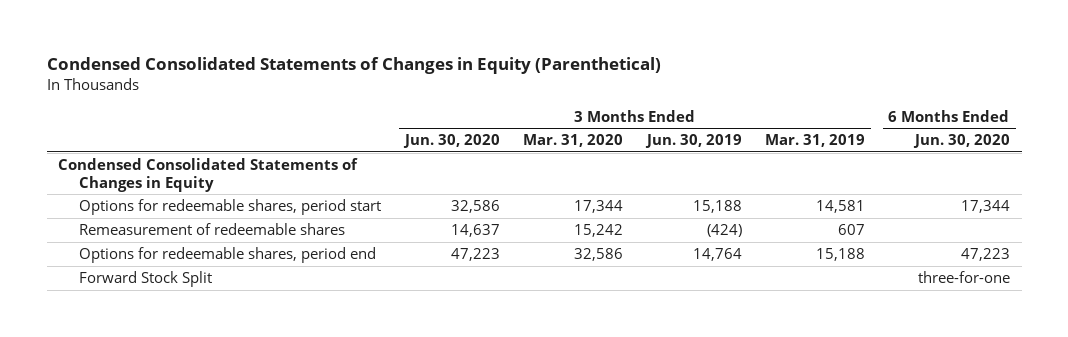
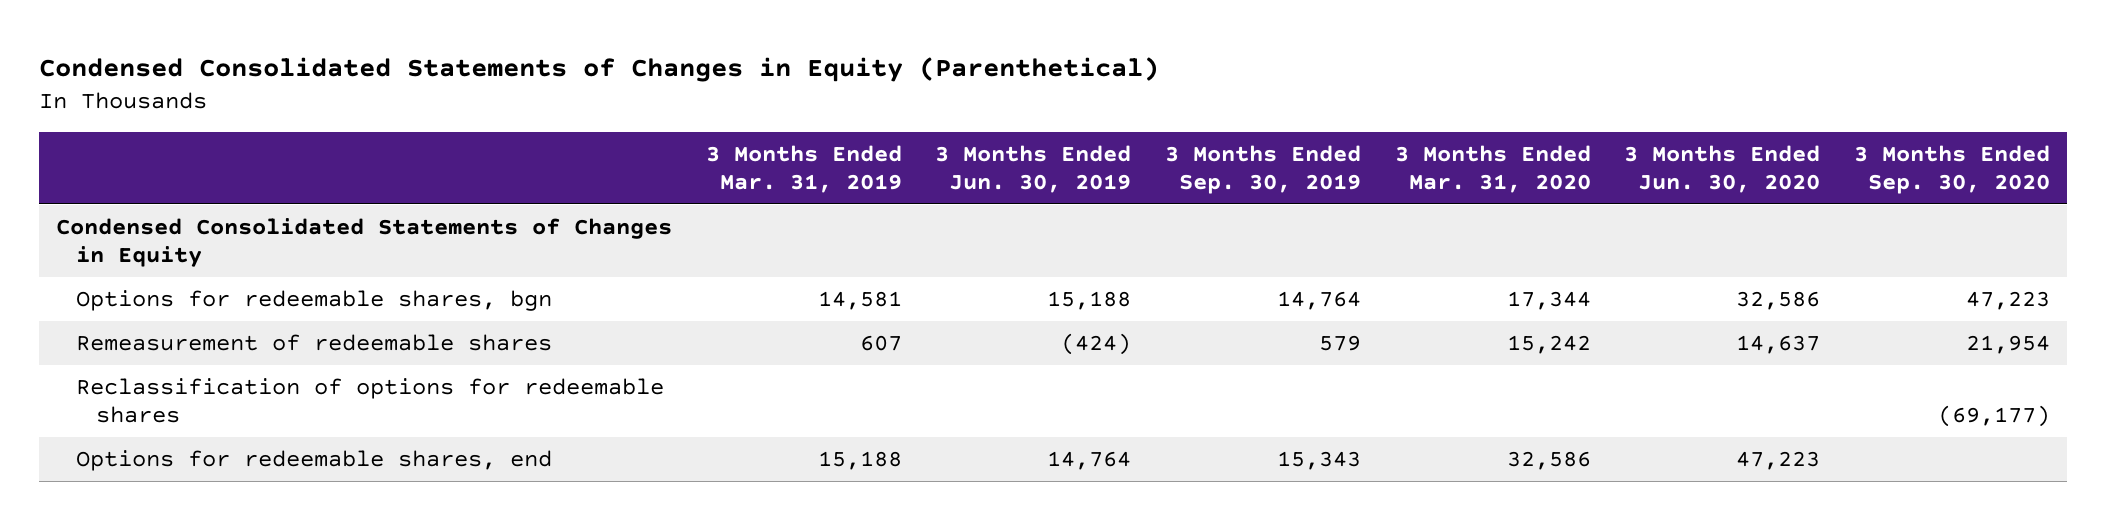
- | 3 Months Ended Jun. 30, 2020 | 3 Months Ended Mar. 31, 2020 | 3 Months Ended Jun. 30, 2019 | 3 Months Ended Mar. 31, 2019 | 6 Months Ended Jun. 30, 2020
+ | 3 Months Ended Mar. 31, 2019 | 3 Months Ended Jun. 30, 2019 | 3 Months Ended Sep. 30, 2019 | 3 Months Ended Mar. 31, 2020 | 3 Months Ended Jun. 30, 2020 | 3 Months Ended Sep. 30, 2020
- Options for redeemable shares, period start | 32,586 | 17,344 | 15,188 | 14,581 | 17,344
+ Options for redeemable shares, bgn | 14,581 | 15,188 | 14,764 | 17,344 | 32,586 | 47,223
- Options for redeemable shares, period end | 47,223 | 32,586 | 14,764 | 15,188 | 47,223
- Forward Stock Split | | | | | three-for-one
+ Reclassification of options for redeemable shares | | | | | | (69,177)
+ Options for redeemable shares, end | 15,188 | 14,764 | 15,343 | 32,586 | 47,223 |

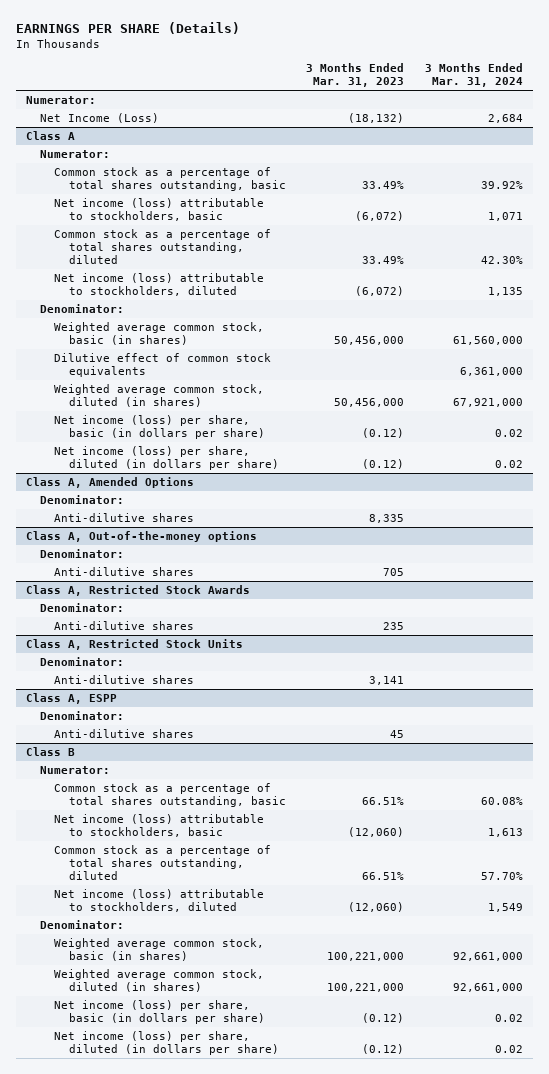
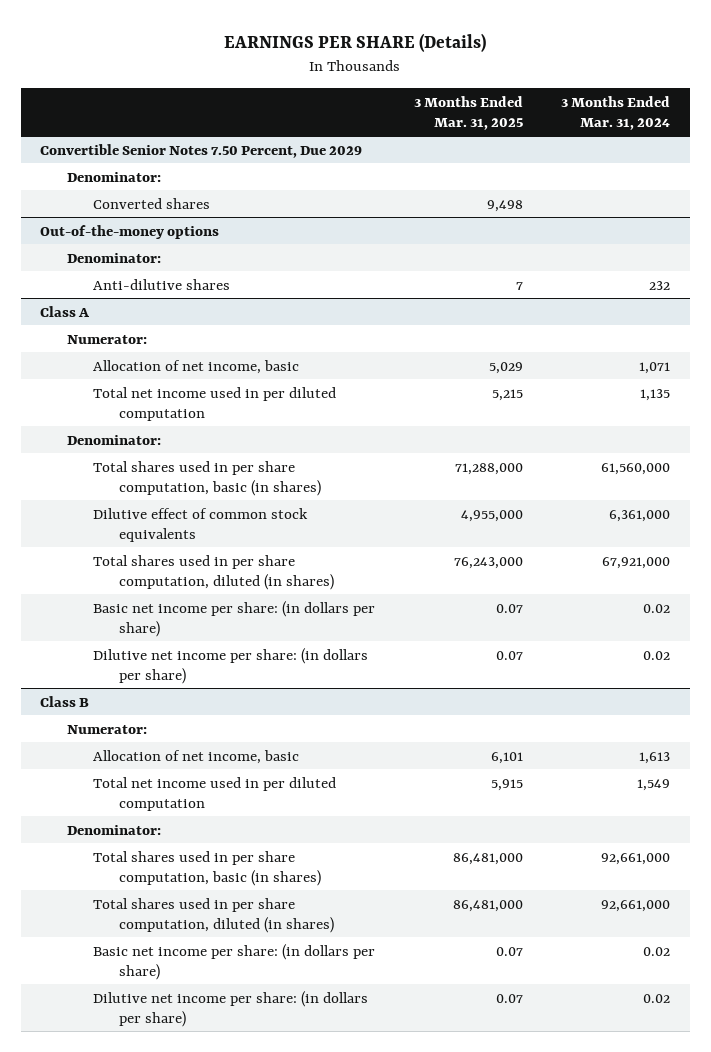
- | 3 Months Ended Mar. 31, 2023 | 3 Months Ended Mar. 31, 2024
+ | 3 Months Ended Mar. 31, 2025 | 3 Months Ended Mar. 31, 2024
- Numerator:
- Net Income (Loss) | (18,132) | 2,684
+ Convertible Senior Notes 7.50 Percent, Due 2029
+ Denominator:
+ Converted shares | 9,498 |
+ Out-of-the-money options
+ Denominator:
+ Anti-dilutive shares | 7 | 232
@ Class A
- Common stock as a percentage of total shares outstanding, basic | 33.49% | 39.92%
- Net income (loss) attributable to stockholders, basic | (6,072) | 1,071
- Common stock as a percentage of total shares outstanding, diluted | 33.49% | 42.30%
- Net income (loss) attributable to stockholders, diluted | (6,072) | 1,135
+ Allocation of net income, basic | 5,029 | 1,071
+ Total net income used in per diluted computation | 5,215 | 1,135
- Weighted average common stock, basic (in shares) | 50,456,000 | 61,560,000
+ Total shares used in per share computation, basic (in shares) | 71,288,000 | 61,560,000
- Weighted average common stock, diluted (in shares) | 50,456,000 | 67,921,000
- Net income (loss) per share, basic (in dollars per share) | (0.12) | 0.02
- Net income (loss) per share, diluted (in dollars per share) | (0.12) | 0.02
- Class A, Amended Options
- Denominator:
- Anti-dilutive shares | 8,335 |
- Class A, Out-of-the-money options
- Denominator:
- Anti-dilutive shares | 705 |
- Class A, Restricted Stock Awards
- Denominator:
- Anti-dilutive shares | 235 |
- Class A, Restricted Stock Units
- Denominator:
- Anti-dilutive shares | 3,141 |
- Class A, ESPP
- Denominator:
- Anti-dilutive shares | 45 |
@ Class A
+ Total shares used in per share computation, diluted (in shares) | 76,243,000 | 67,921,000
+ Basic net income per share: (in dollars per share) | 0.07 | 0.02
+ Dilutive net income per share: (in dollars per share) | 0.07 | 0.02
@ Class B
- Common stock as a percentage of total shares outstanding, basic | 66.51% | 60.08%
- Net income (loss) attributable to stockholders, basic | (12,060) | 1,613
- Common stock as a percentage of total shares outstanding, diluted | 66.51% | 57.70%
- Net income (loss) attributable to stockholders, diluted | (12,060) | 1,549
+ Allocation of net income, basic | 6,101 | 1,613
+ Total net income used in per diluted computation | 5,915 | 1,549
- Weighted average common stock, basic (in shares) | 100,221,000 | 92,661,000
- Weighted average common stock, diluted (in shares) | 100,221,000 | 92,661,000
- Net income (loss) per share, basic (in dollars per share) | (0.12) | 0.02
- Net income (loss) per share, diluted (in dollars per share) | (0.12) | 0.02
+ Total shares used in per share computation, basic (in shares) | 86,481,000 | 92,661,000
+ Total shares used in per share computation, diluted (in shares) | 86,481,000 | 92,661,000
+ Basic net income per share: (in dollars per share) | 0.07 | 0.02
+ Dilutive net income per share: (in dollars per share) | 0.07 | 0.02

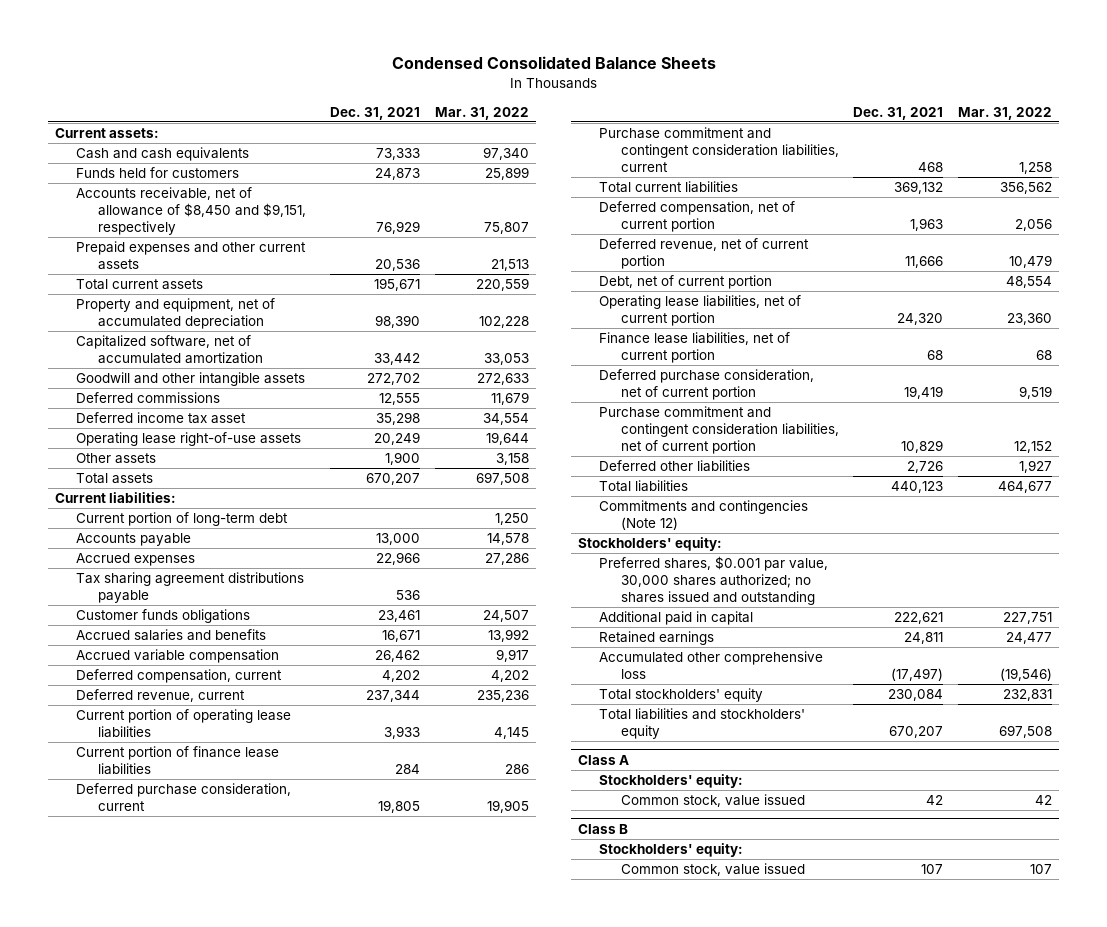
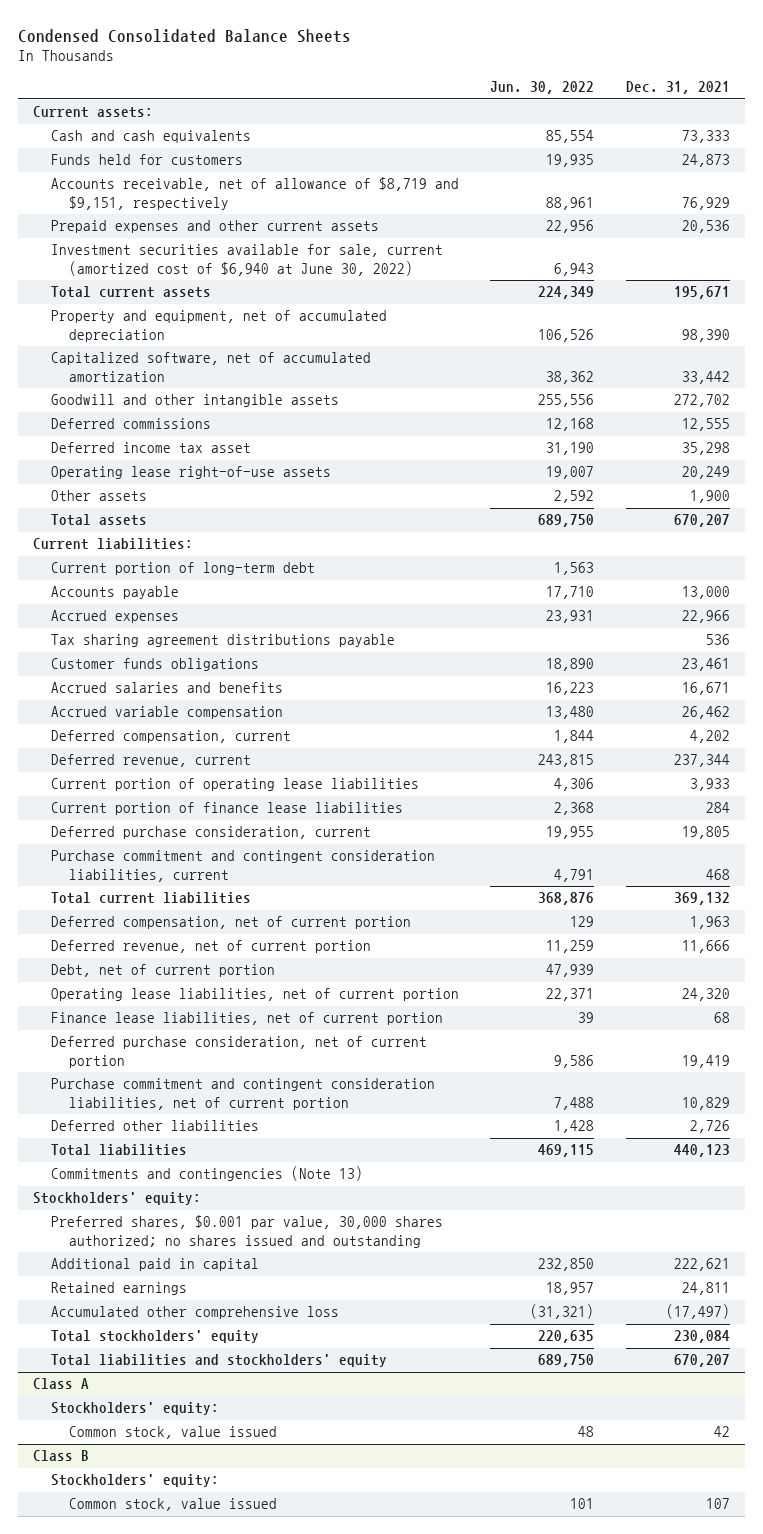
- | Dec. 31, 2021 | Mar. 31, 2022
+ | Jun. 30, 2022 | Dec. 31, 2021
- Accounts receivable, net of allowance of $8,450 and $9,151, respectively | 76,929 | 75,807
+ Accounts receivable, net of allowance of $8,719 and $9,151, respectively | 88,961 | 76,929
+ Investment securities available for sale, current (amortized cost of $6,940 at June 30, 2022) | 6,943 |
- Commitments and contingencies (Note 12)
+ Commitments and contingencies (Note 13)

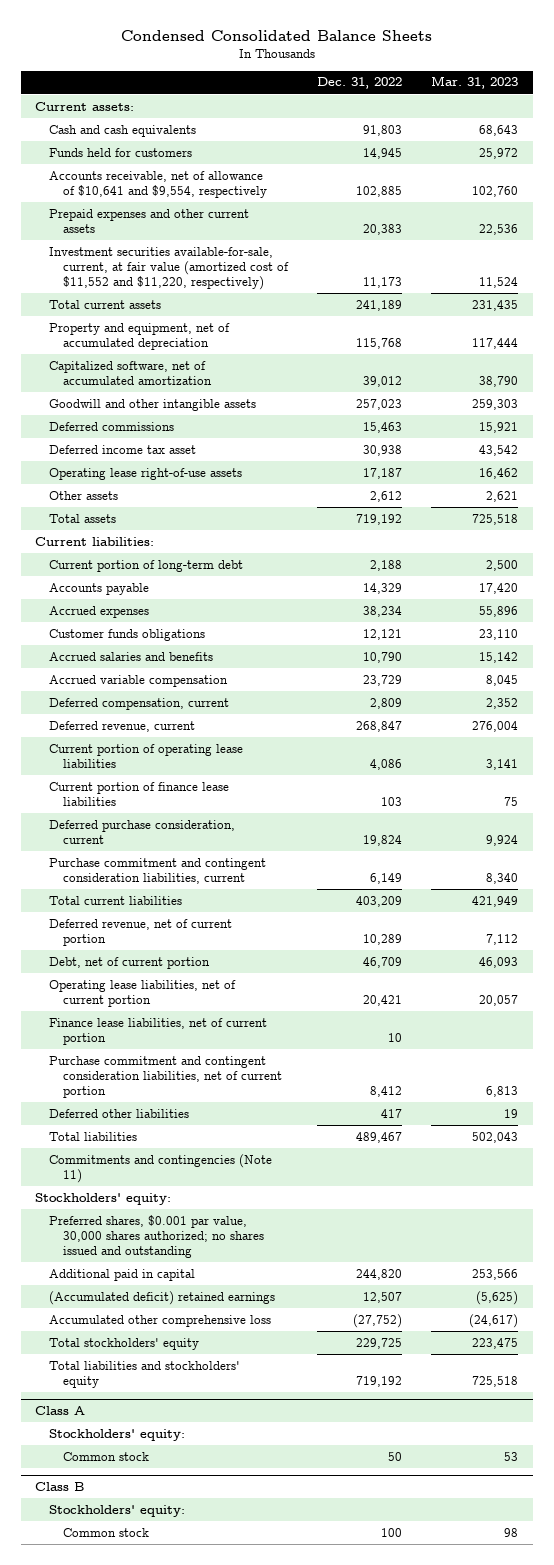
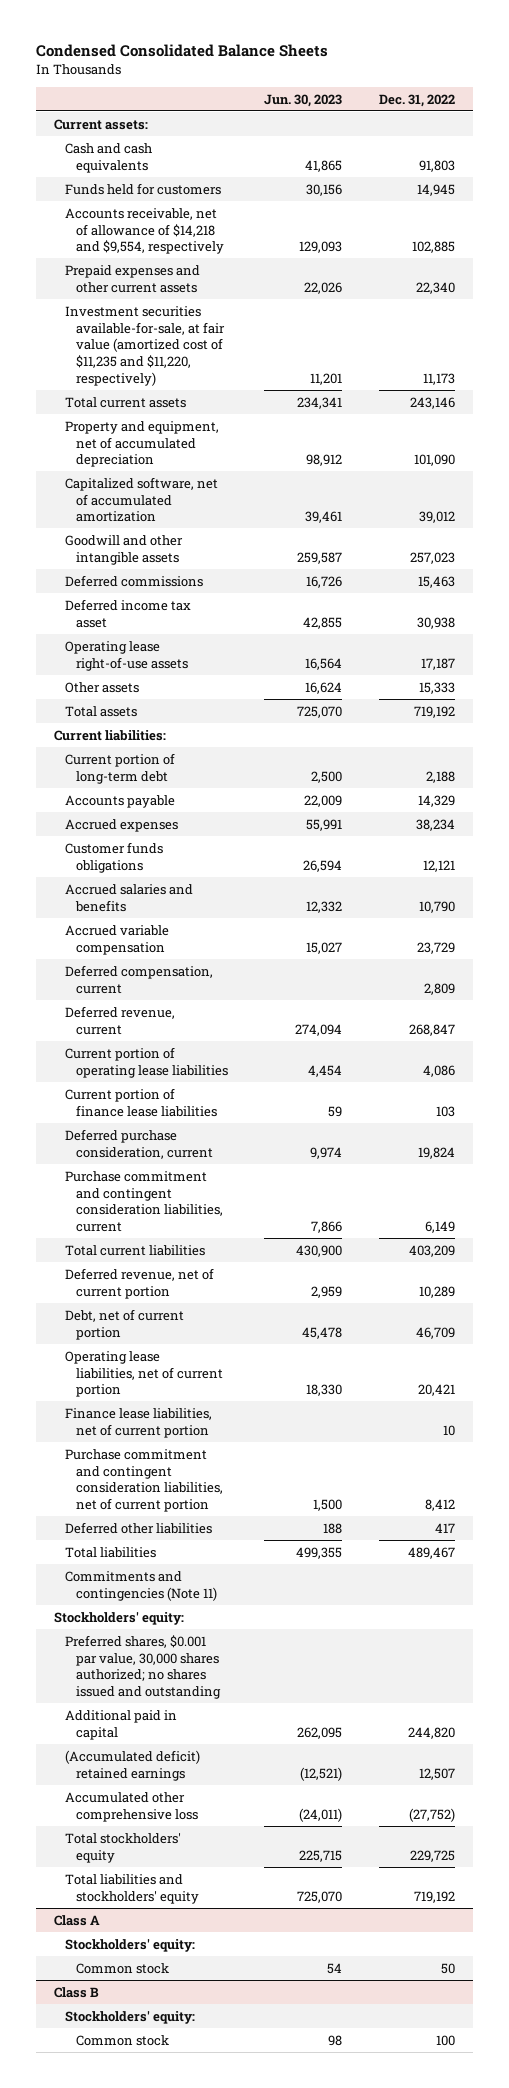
- | Dec. 31, 2022 | Mar. 31, 2023
+ | Jun. 30, 2023 | Dec. 31, 2022
- Accounts receivable, net of allowance of $10,641 and $9,554, respectively | 102,885 | 102,760
- Prepaid expenses and other current assets | 20,383 | 22,536
- Investment securities available-for-sale, current, at fair value (amortized cost of $11,552 and $11,220, respectively) | 11,173 | 11,524
- Total current assets | 241,189 | 231,435
- Property and equipment, net of accumulated depreciation | 115,768 | 117,444
+ Accounts receivable, net of allowance of $14,218 and $9,554, respectively | 129,093 | 102,885
+ Prepaid expenses and other current assets | 22,026 | 22,340
+ Investment securities available-for-sale, at fair value (amortized cost of $11,235 and $11,220, respectively) | 11,201 | 11,173
+ Total current assets | 234,341 | 243,146
+ Property and equipment, net of accumulated depreciation | 98,912 | 101,090
- Other assets | 2,612 | 2,621
+ Other assets | 16,624 | 15,333

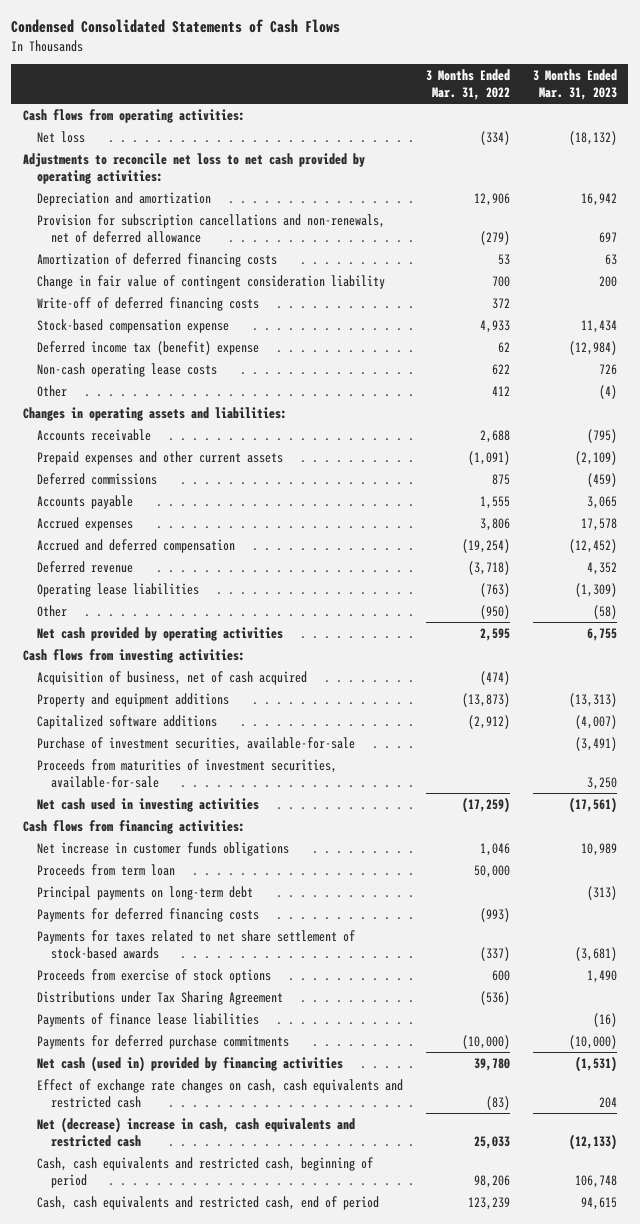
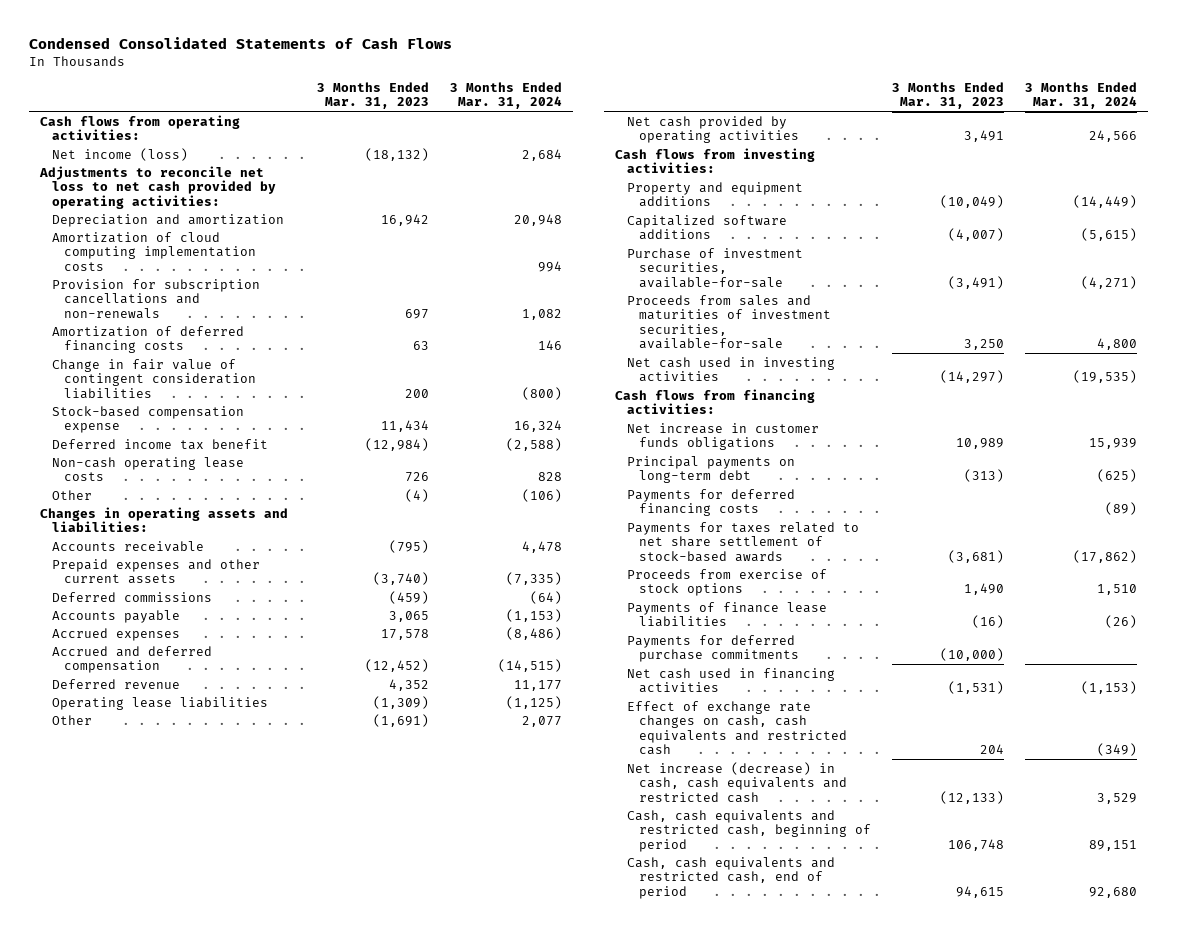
- | 3 Months Ended Mar. 31, 2022 | 3 Months Ended Mar. 31, 2023
+ | 3 Months Ended Mar. 31, 2023 | 3 Months Ended Mar. 31, 2024
- Net loss | (334) | (18,132)
+ Net income (loss) | (18,132) | 2,684
- Provision for subscription cancellations and non-renewals, net of deferred allowance | (279) | 697
+ Amortization of cloud computing implementation costs | | 994
+ Provision for subscription cancellations and non-renewals | 697 | 1,082
- Change in fair value of contingent consideration liability | 700 | 200
- Write-off of deferred financing costs | 372 |
+ Change in fair value of contingent consideration liabilities | 200 | (800)
- Deferred income tax (benefit) expense | 62 | (12,984)
+ Deferred income tax benefit | (12,984) | (2,588)
- Prepaid expenses and other current assets | (1,091) | (2,109)
+ Prepaid expenses and other current assets | (3,740) | (7,335)
- Other | (950) | (58)
- Net cash provided by operating activities | 2,595 | 6,755
+ Other | (1,691) | 2,077
+ Net cash provided by operating activities | 3,491 | 24,566
- Acquisition of business, net of cash acquired | (474) |
- Property and equipment additions | (13,873) | (13,313)
+ Property and equipment additions | (10,049) | (14,449)
- Proceeds from maturities of investment securities, available-for-sale | | 3,250
- Net cash used in investing activities | (17,259) | (17,561)
+ Proceeds from sales and maturities of investment securities, available-for-sale | 3,250 | 4,800
+ Net cash used in investing activities | (14,297) | (19,535)
- Proceeds from term loan | 50,000 |
- Distributions under Tax Sharing Agreement | (536) |
- Net cash (used in) provided by financing activities | 39,780 | (1,531)
+ Net cash used in financing activities | (1,531) | (1,153)
- Net (decrease) increase in cash, cash equivalents and restricted cash | 25,033 | (12,133)
+ Net increase (decrease) in cash, cash equivalents and restricted cash | (12,133) | 3,529

